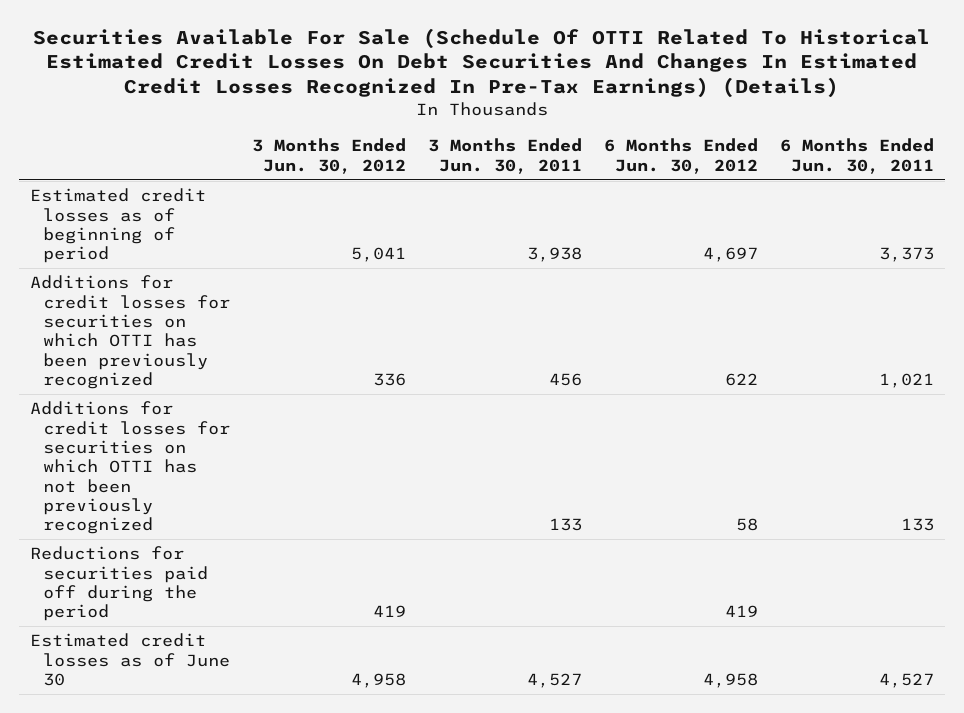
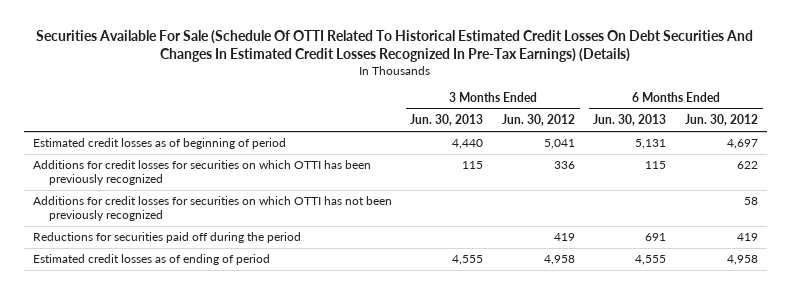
- | 3 Months Ended Jun. 30, 2012 | 3 Months Ended Jun. 30, 2011 | 6 Months Ended Jun. 30, 2012 | 6 Months Ended Jun. 30, 2011
+ | 3 Months Ended Jun. 30, 2013 | 3 Months Ended Jun. 30, 2012 | 6 Months Ended Jun. 30, 2013 | 6 Months Ended Jun. 30, 2012
- Estimated credit losses as of June 30 | 4,958 | 4,527 | 4,958 | 4,527
+ Estimated credit losses as of ending of period | 4,555 | 4,958 | 4,555 | 4,958

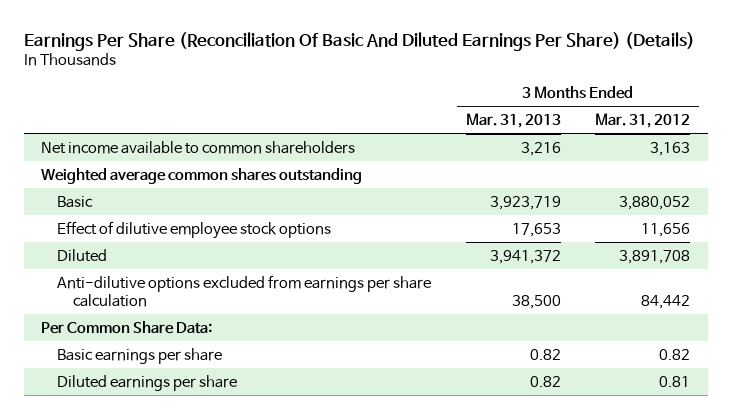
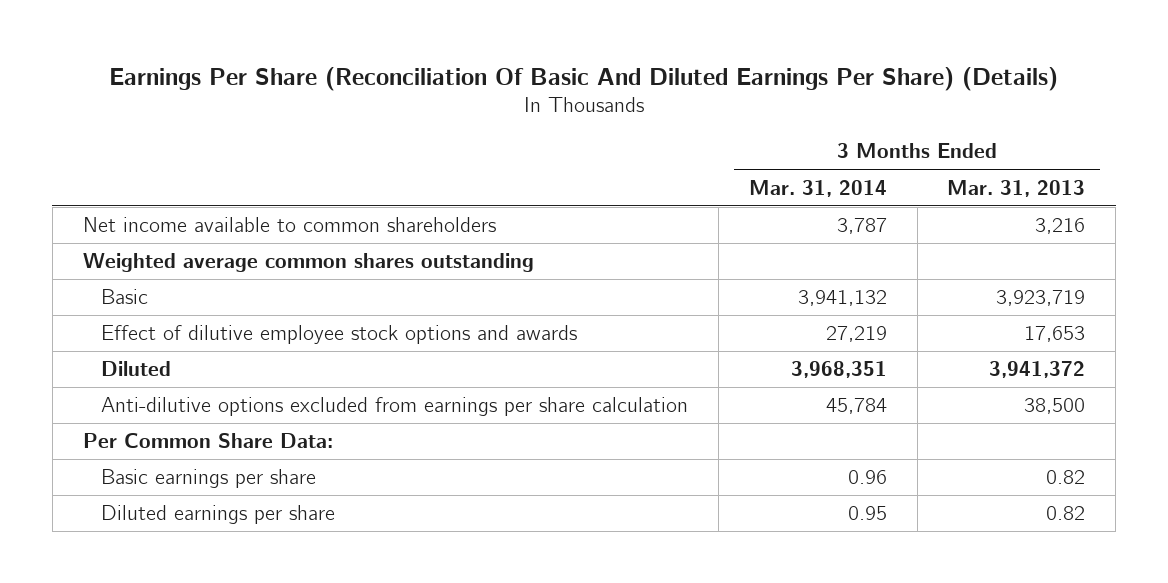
- | 3 Months Ended Mar. 31, 2013 | 3 Months Ended Mar. 31, 2012
+ | 3 Months Ended Mar. 31, 2014 | 3 Months Ended Mar. 31, 2013
- Effect of dilutive employee stock options | 17,653 | 11,656
+ Effect of dilutive employee stock options and awards | 27,219 | 17,653

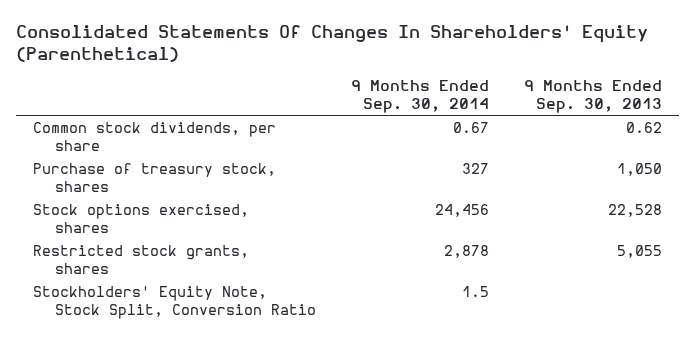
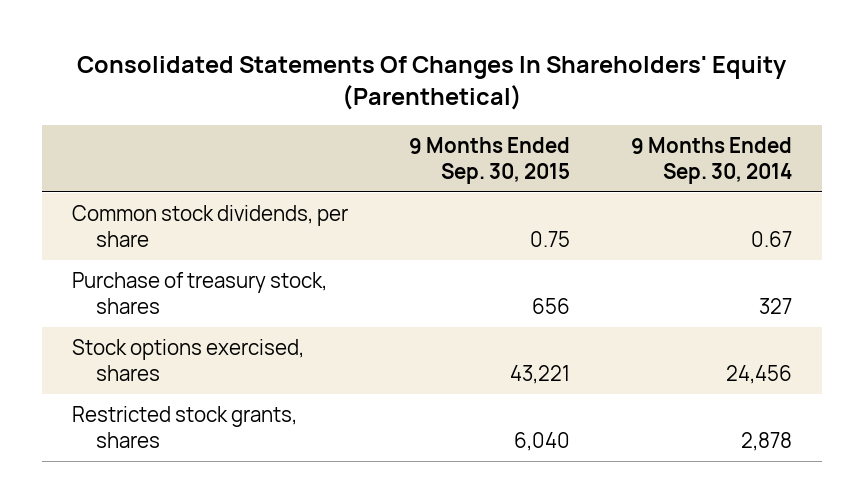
- | 9 Months Ended Sep. 30, 2014 | 9 Months Ended Sep. 30, 2013
+ | 9 Months Ended Sep. 30, 2015 | 9 Months Ended Sep. 30, 2014
- Stockholders' Equity Note, Stock Split, Conversion Ratio | 1.5 |

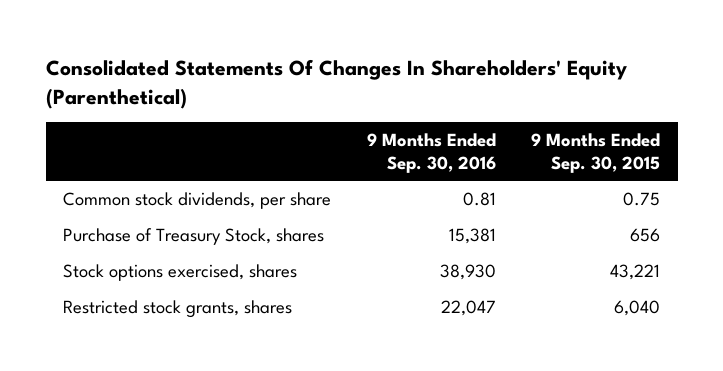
- | 9 Months Ended Sep. 30, 2015 | 9 Months Ended Sep. 30, 2014
+ | 9 Months Ended Sep. 30, 2016 | 9 Months Ended Sep. 30, 2015
- Purchase of treasury stock, shares | 656 | 327
+ Purchase of Treasury Stock, shares | 15,381 | 656

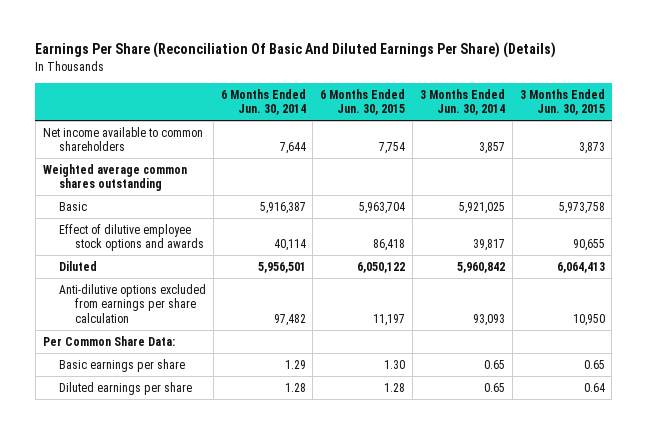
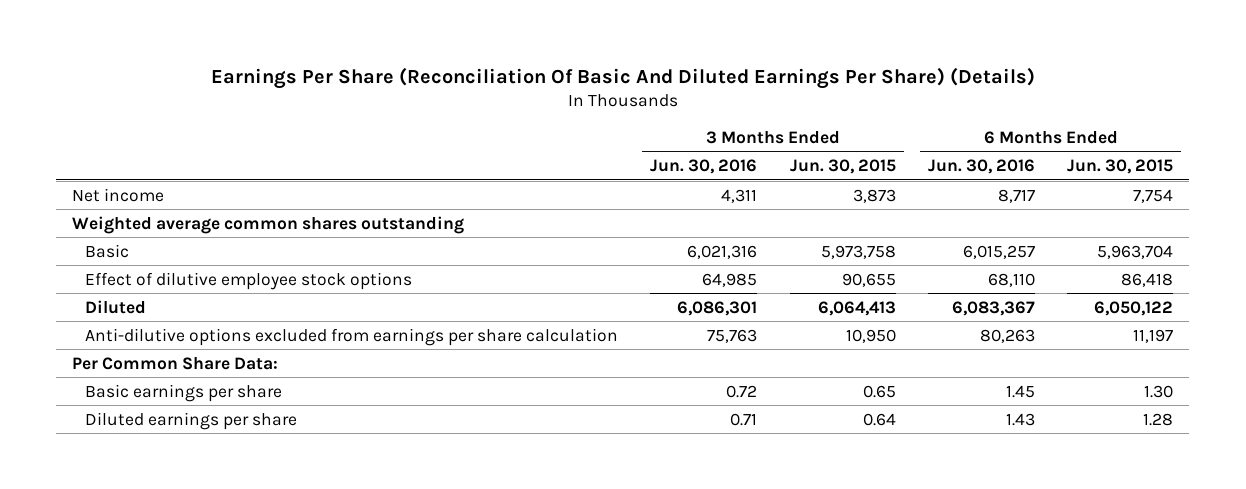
- | 6 Months Ended Jun. 30, 2014 | 6 Months Ended Jun. 30, 2015 | 3 Months Ended Jun. 30, 2014 | 3 Months Ended Jun. 30, 2015
+ | 3 Months Ended Jun. 30, 2016 | 3 Months Ended Jun. 30, 2015 | 6 Months Ended Jun. 30, 2016 | 6 Months Ended Jun. 30, 2015
- Net income available to common shareholders | 7,644 | 7,754 | 3,857 | 3,873
+ Net income | 4,311 | 3,873 | 8,717 | 7,754
- Effect of dilutive employee stock options and awards | 40,114 | 86,418 | 39,817 | 90,655
+ Effect of dilutive employee stock options | 64,985 | 90,655 | 68,110 | 86,418

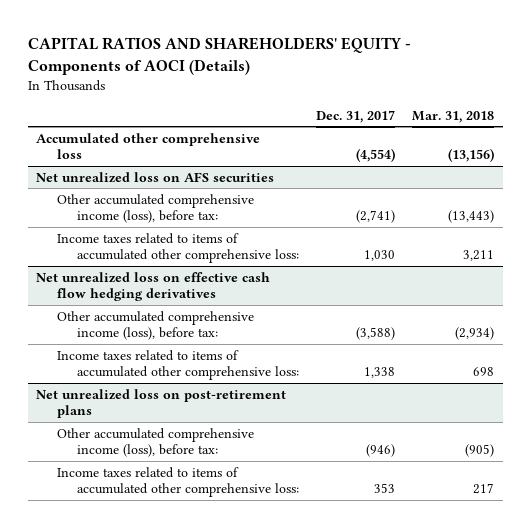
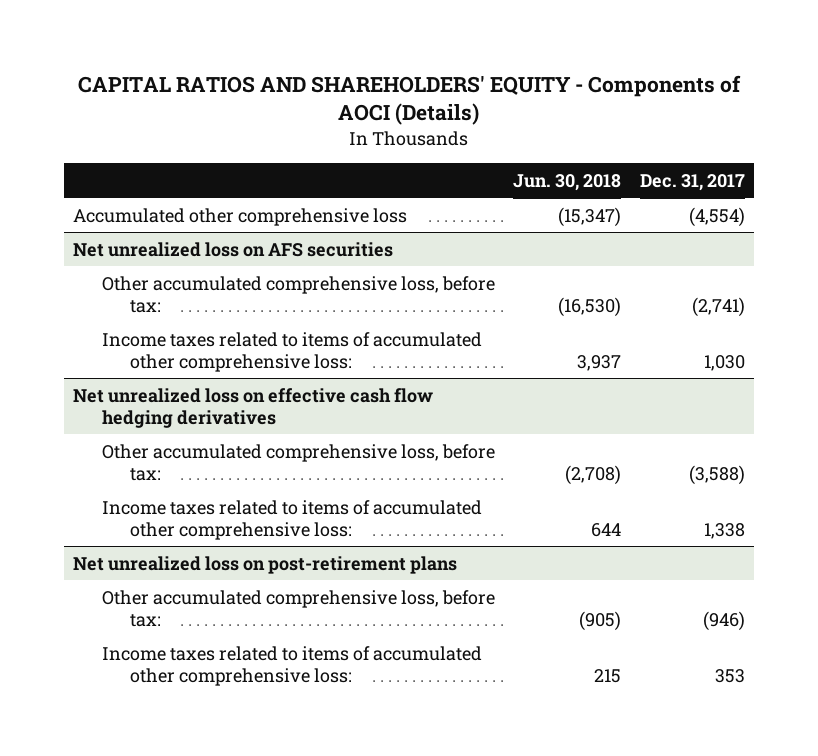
- | Dec. 31, 2017 | Mar. 31, 2018
+ | Jun. 30, 2018 | Dec. 31, 2017
@ Net unrealized loss on AFS securities
- Other accumulated comprehensive income (loss), before tax: | (2,741) | (13,443)
+ Other accumulated comprehensive loss, before tax: | (16,530) | (2,741)
@ Net unrealized loss on effective cash flow hedging derivatives
- Other accumulated comprehensive income (loss), before tax: | (3,588) | (2,934)
+ Other accumulated comprehensive loss, before tax: | (2,708) | (3,588)
@ Net unrealized loss on post-retirement plans
- Other accumulated comprehensive income (loss), before tax: | (946) | (905)
+ Other accumulated comprehensive loss, before tax: | (905) | (946)

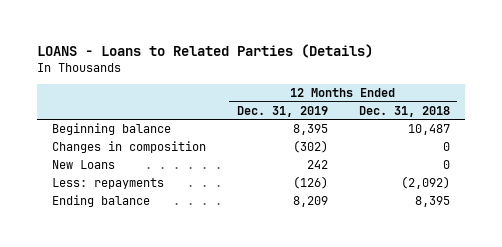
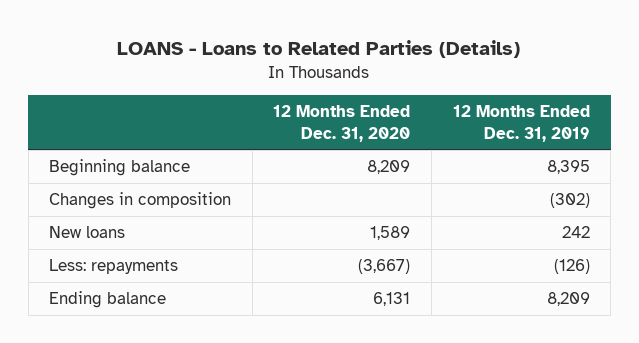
- | 12 Months Ended Dec. 31, 2019 | 12 Months Ended Dec. 31, 2018
+ | 12 Months Ended Dec. 31, 2020 | 12 Months Ended Dec. 31, 2019
- New Loans | 242 | 0
+ New loans | 1,589 | 242

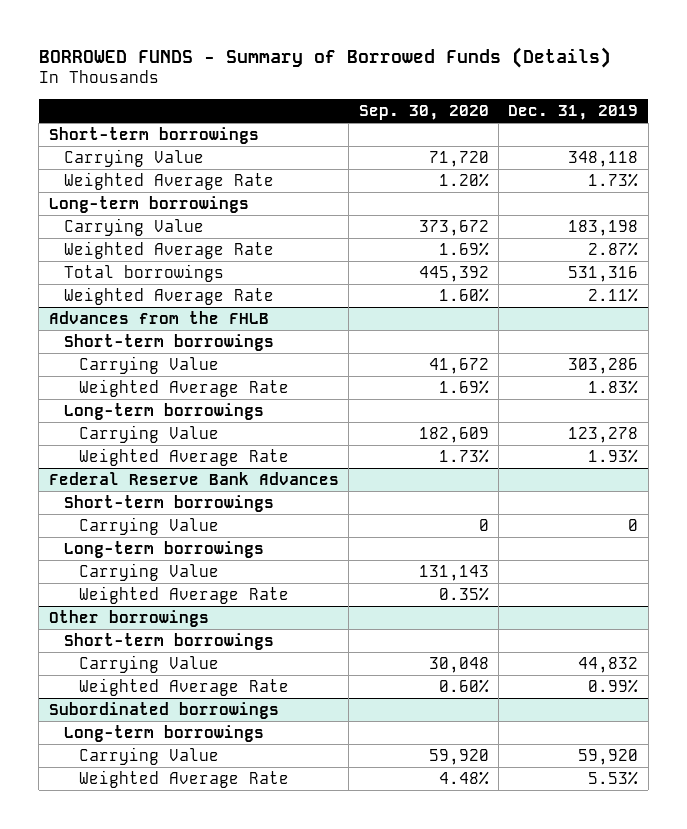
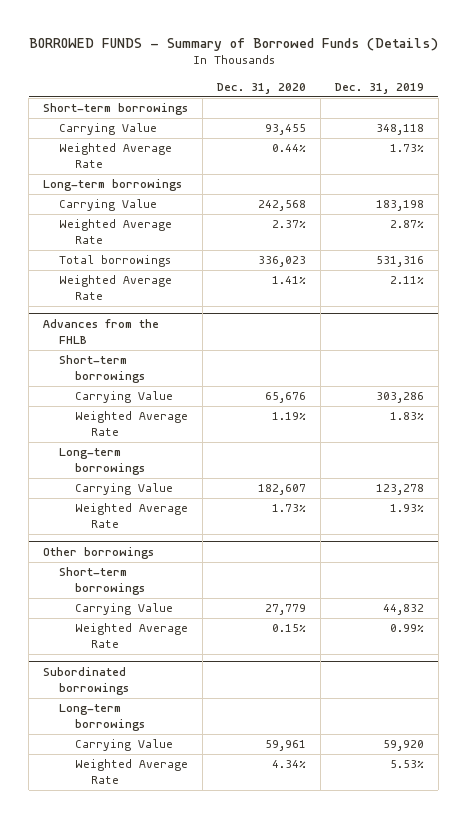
- | Sep. 30, 2020 | Dec. 31, 2019
+ | Dec. 31, 2020 | Dec. 31, 2019
- Federal Reserve Bank Advances
- Short-term borrowings
- Carrying Value | 0 | 0
- Long-term borrowings
- Carrying Value | 131,143 |
- Weighted Average Rate | 0.35% |

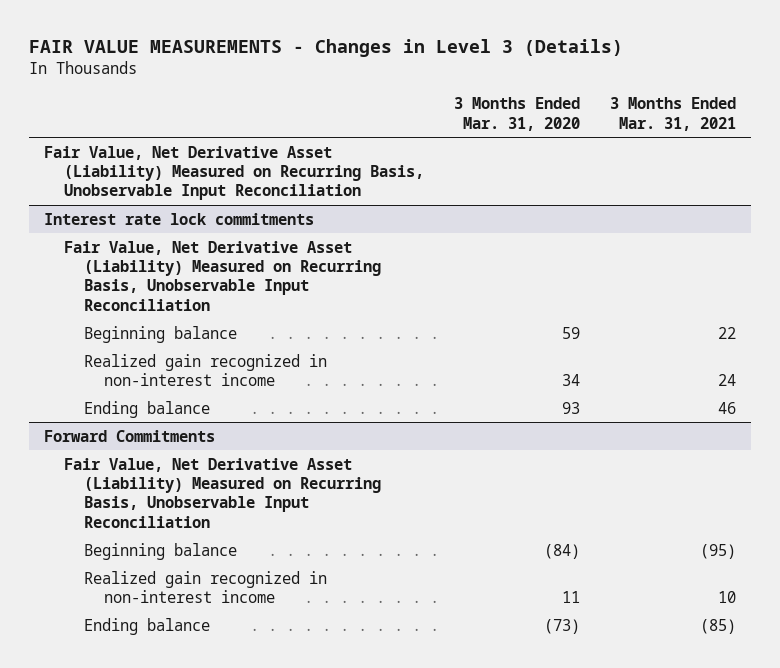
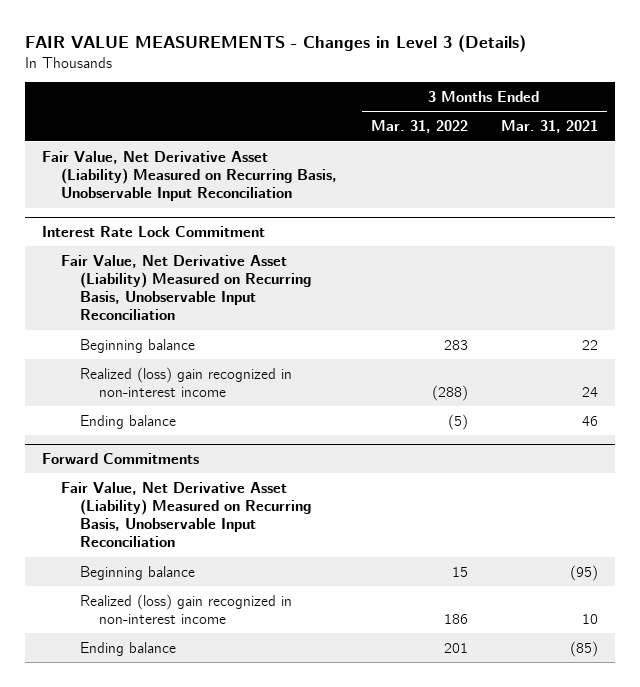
- | 3 Months Ended Mar. 31, 2020 | 3 Months Ended Mar. 31, 2021
+ | 3 Months Ended Mar. 31, 2022 | 3 Months Ended Mar. 31, 2021
- Interest rate lock commitments
+ Interest Rate Lock Commitment
- Realized gain recognized in non-interest income | 34 | 24
+ Realized (loss) gain recognized in non-interest income | (288) | 24
@ Forward Commitments
- Realized gain recognized in non-interest income | 11 | 10
+ Realized (loss) gain recognized in non-interest income | 186 | 10

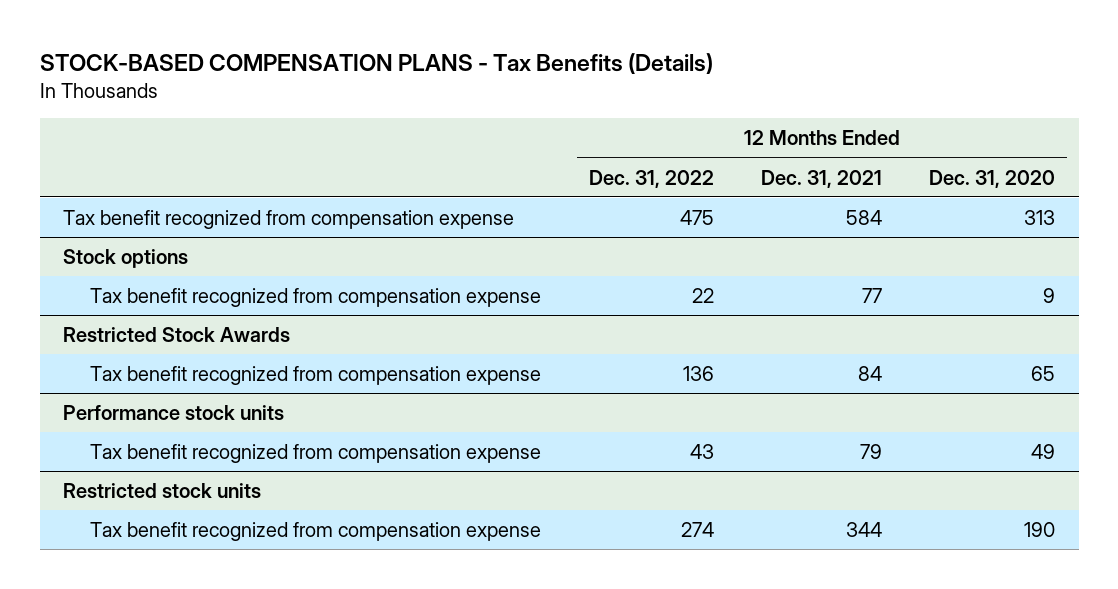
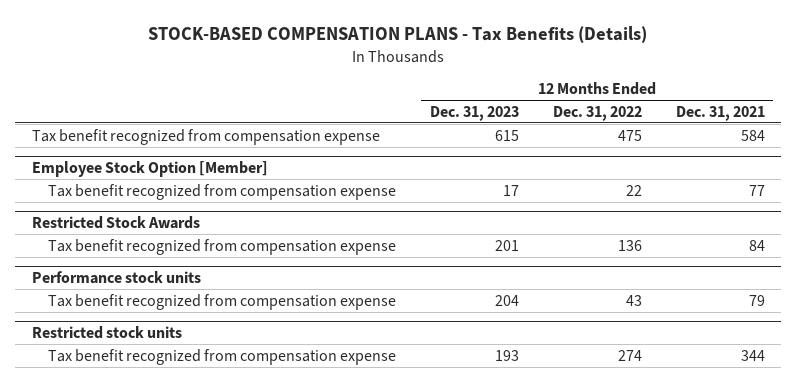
- | 12 Months Ended Dec. 31, 2022 | 12 Months Ended Dec. 31, 2021 | 12 Months Ended Dec. 31, 2020
+ | 12 Months Ended Dec. 31, 2023 | 12 Months Ended Dec. 31, 2022 | 12 Months Ended Dec. 31, 2021
- Stock options
+ Employee Stock Option [Member]

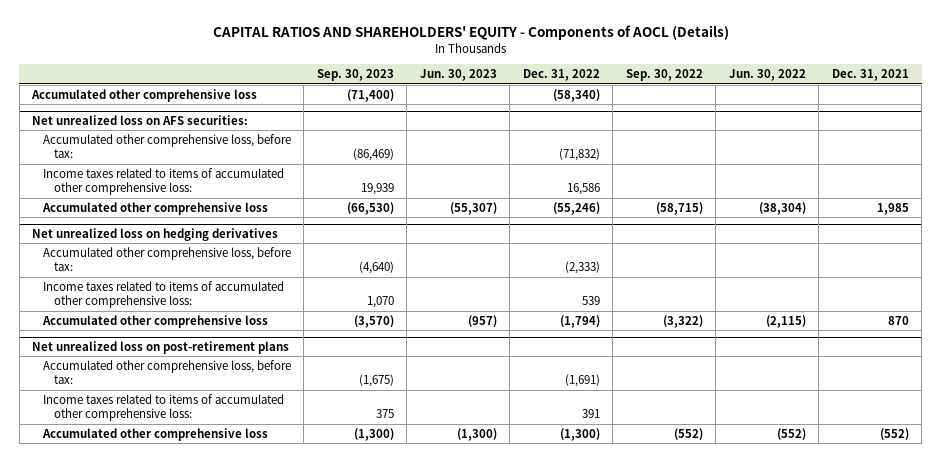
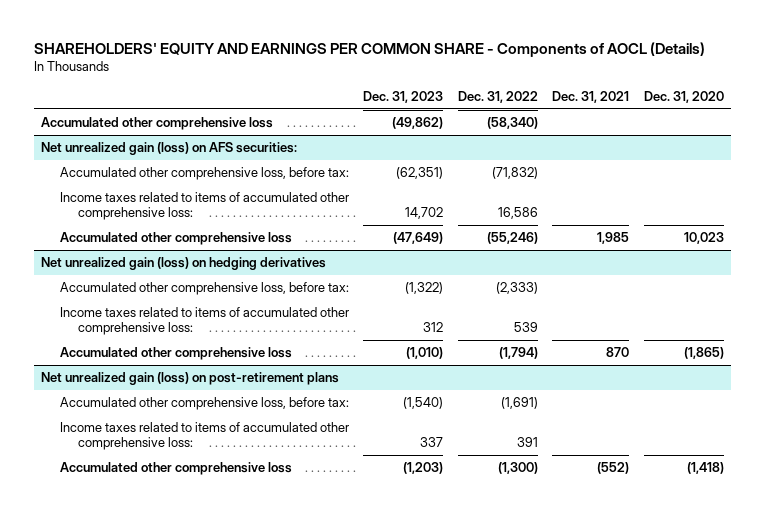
- CAPITAL RATIOS AND SHAREHOLDERS' EQUITY - Components of AOCL (Details)
+ SHAREHOLDERS' EQUITY AND EARNINGS PER COMMON SHARE - Components of AOCL (Details)
- | Sep. 30, 2023 | Jun. 30, 2023 | Dec. 31, 2022 | Sep. 30, 2022 | Jun. 30, 2022 | Dec. 31, 2021
+ | Dec. 31, 2023 | Dec. 31, 2022 | Dec. 31, 2021 | Dec. 31, 2020
- Net unrealized loss on AFS securities:
+ Net unrealized gain (loss) on AFS securities:
- Net unrealized loss on hedging derivatives
+ Net unrealized gain (loss) on hedging derivatives
- Net unrealized loss on post-retirement plans
+ Net unrealized gain (loss) on post-retirement plans

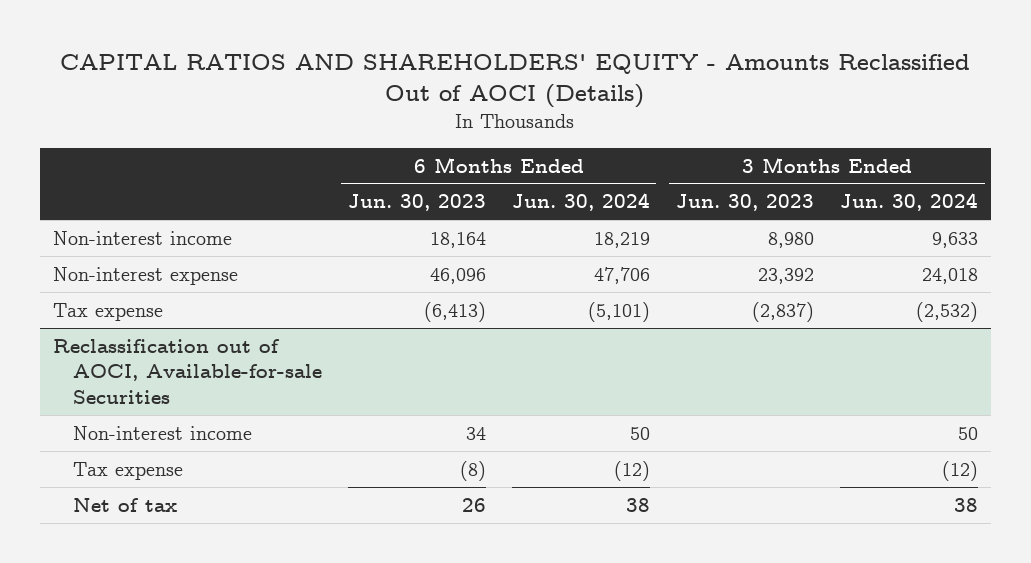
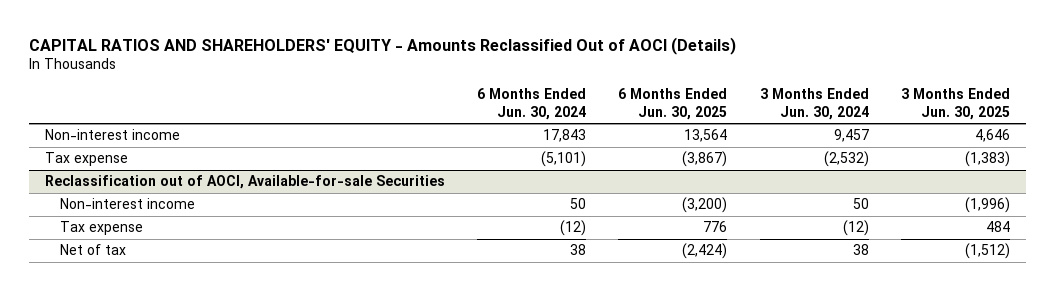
- | 6 Months Ended Jun. 30, 2023 | 6 Months Ended Jun. 30, 2024 | 3 Months Ended Jun. 30, 2023 | 3 Months Ended Jun. 30, 2024
+ | 6 Months Ended Jun. 30, 2024 | 6 Months Ended Jun. 30, 2025 | 3 Months Ended Jun. 30, 2024 | 3 Months Ended Jun. 30, 2025
- Non-interest income | 18,164 | 18,219 | 8,980 | 9,633
- Non-interest expense | 46,096 | 47,706 | 23,392 | 24,018
+ Non-interest income | 17,843 | 13,564 | 9,457 | 4,646

